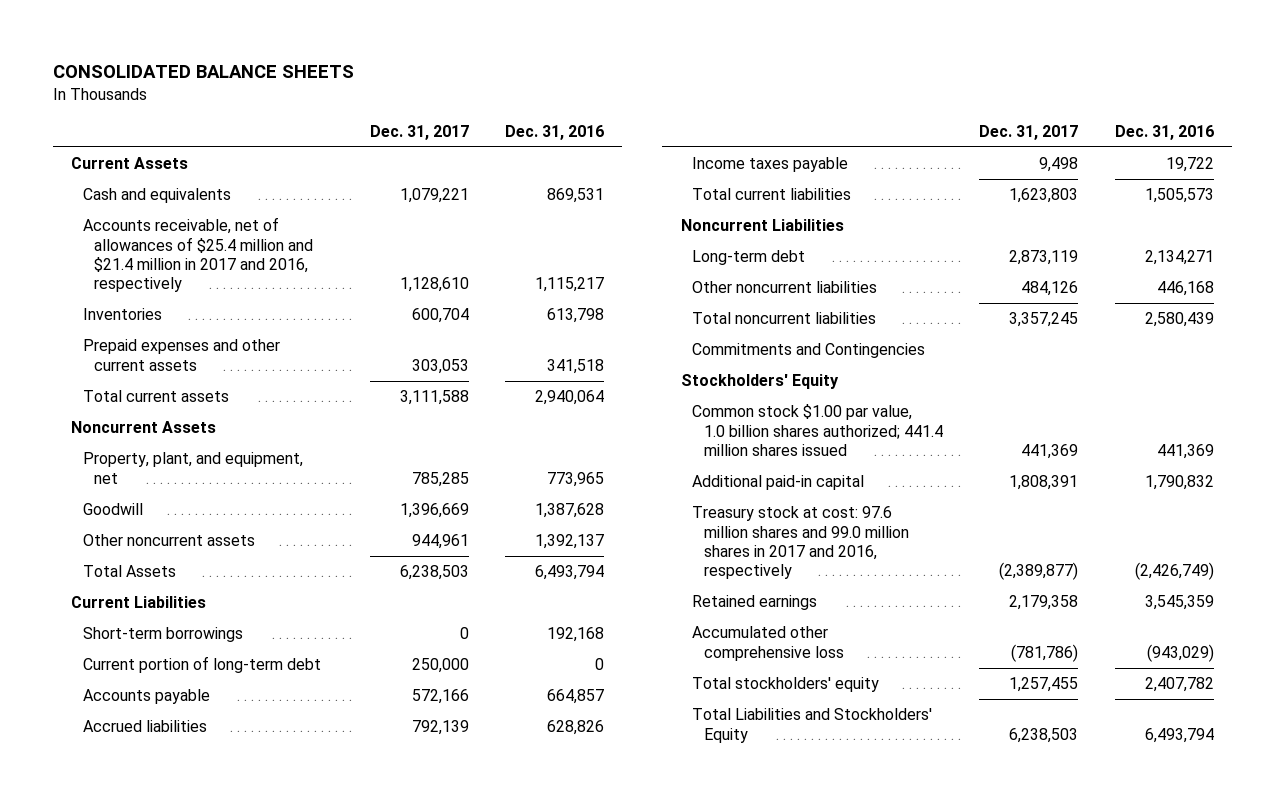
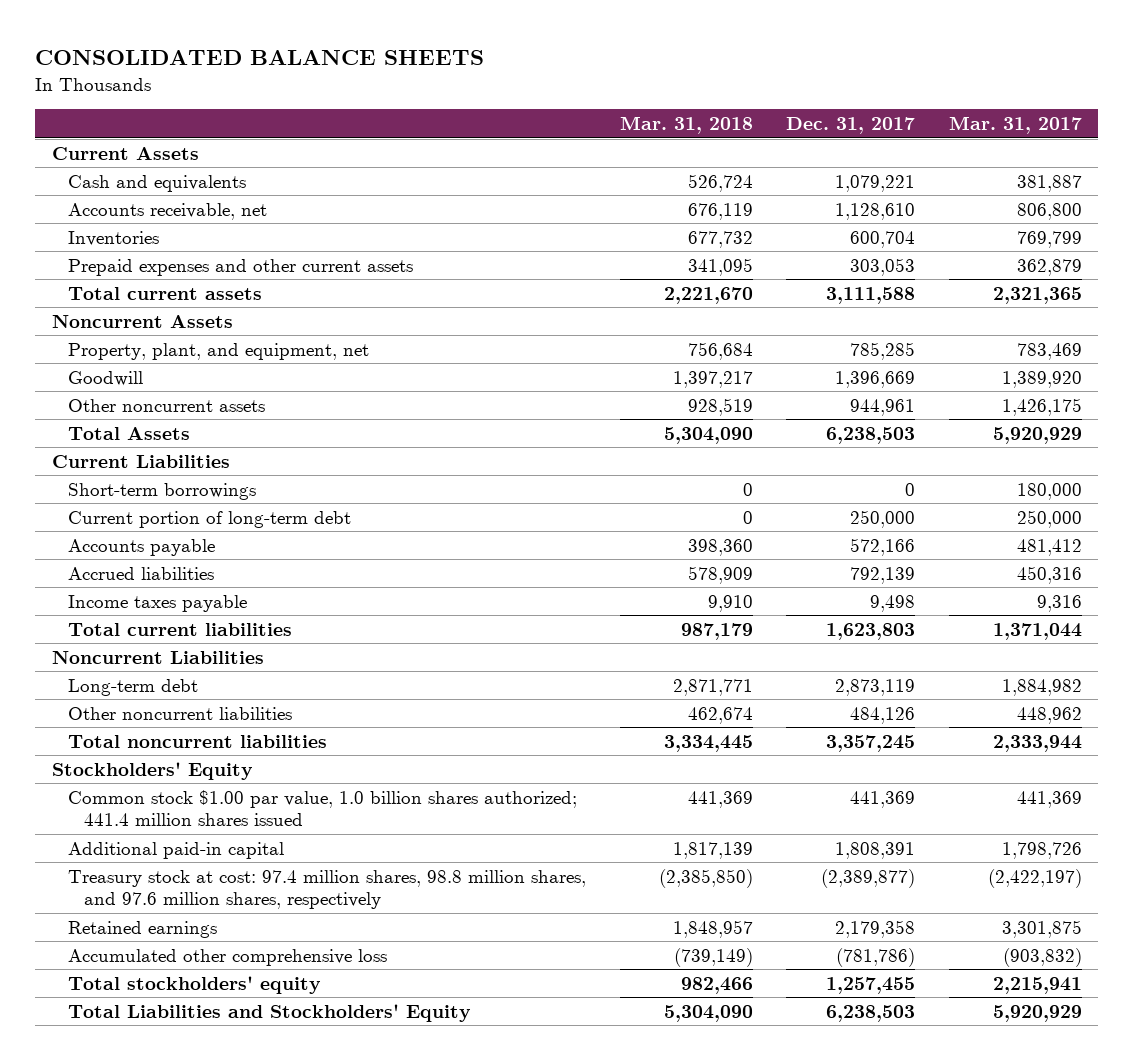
- | Dec. 31, 2017 | Dec. 31, 2016
+ | Mar. 31, 2018 | Dec. 31, 2017 | Mar. 31, 2017
- Accounts receivable, net of allowances of $25.4 million and $21.4 million in 2017 and 2016, respectively | 1,128,610 | 1,115,217
+ Accounts receivable, net | 676,119 | 1,128,610 | 806,800
- Commitments and Contingencies
- Treasury stock at cost: 97.6 million shares and 99.0 million shares in 2017 and 2016, respectively | (2,389,877) | (2,426,749)
+ Treasury stock at cost: 97.4 million shares, 98.8 million shares, and 97.6 million shares, respectively | (2,385,850) | (2,389,877) | (2,422,197)

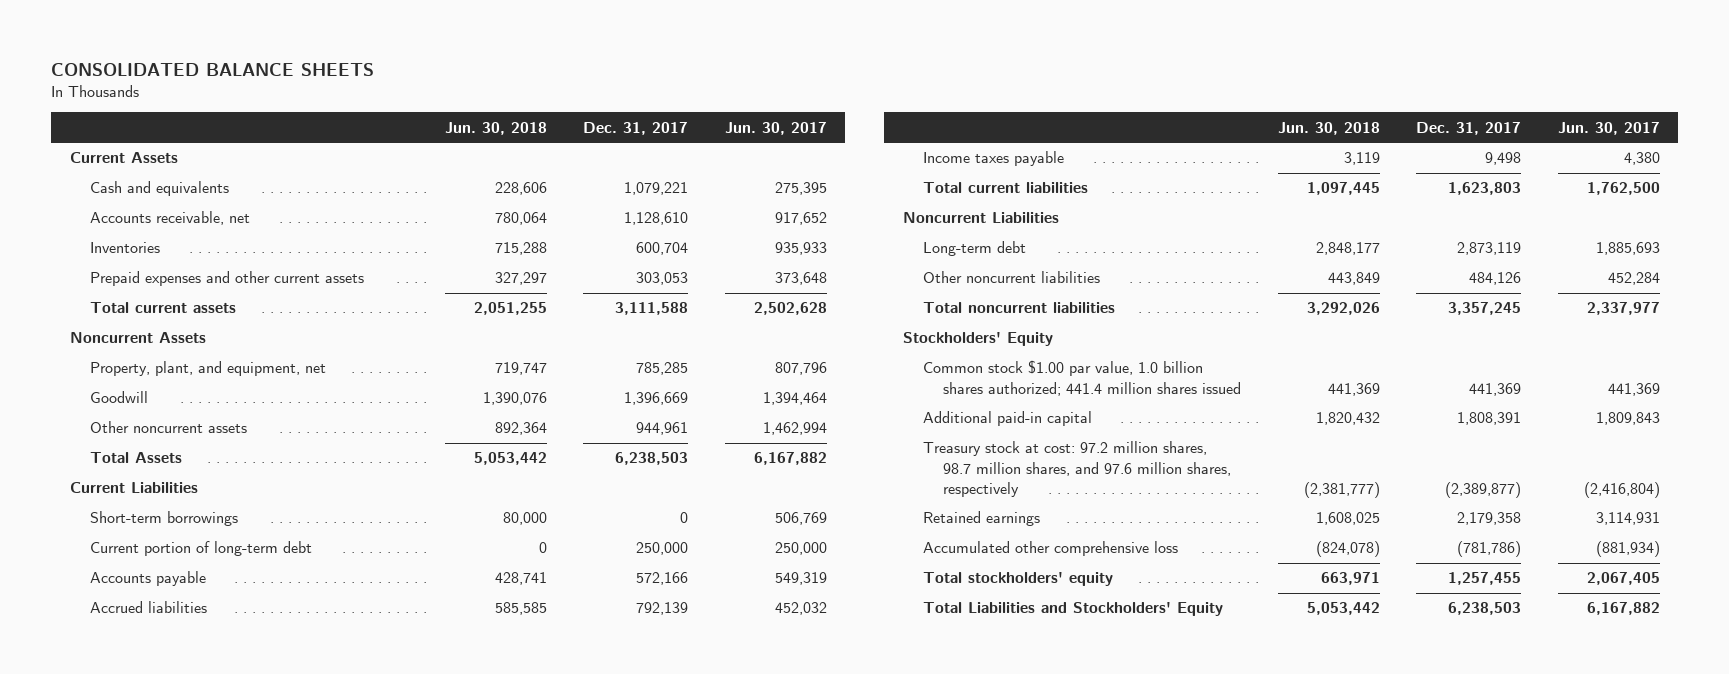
- | Mar. 31, 2018 | Dec. 31, 2017 | Mar. 31, 2017
+ | Jun. 30, 2018 | Dec. 31, 2017 | Jun. 30, 2017
- Treasury stock at cost: 97.4 million shares, 98.8 million shares, and 97.6 million shares, respectively | (2,385,850) | (2,389,877) | (2,422,197)
+ Treasury stock at cost: 97.2 million shares, 98.7 million shares, and 97.6 million shares, respectively | (2,381,777) | (2,389,877) | (2,416,804)

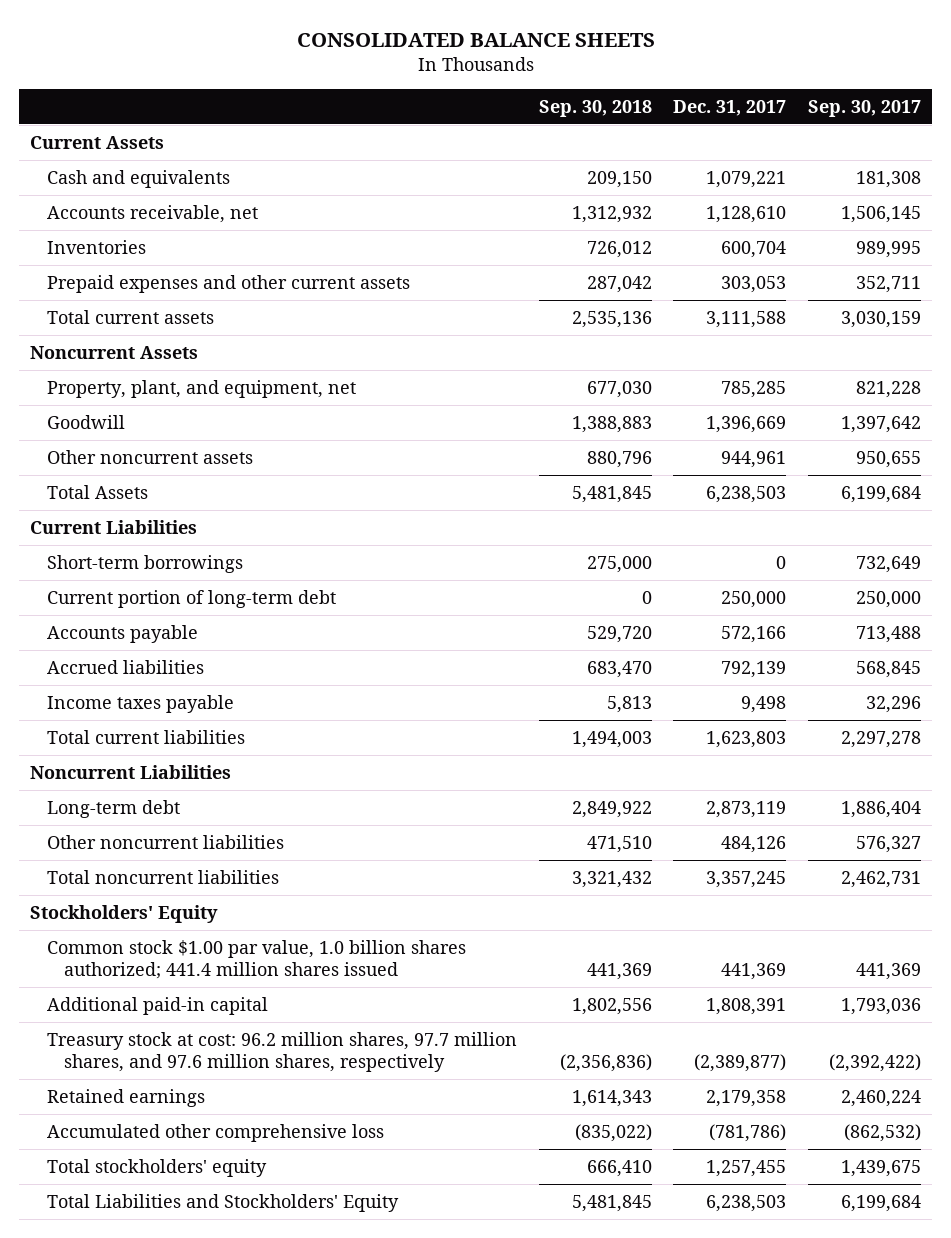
- | Jun. 30, 2018 | Dec. 31, 2017 | Jun. 30, 2017
+ | Sep. 30, 2018 | Dec. 31, 2017 | Sep. 30, 2017
- Treasury stock at cost: 97.2 million shares, 98.7 million shares, and 97.6 million shares, respectively | (2,381,777) | (2,389,877) | (2,416,804)
+ Treasury stock at cost: 96.2 million shares, 97.7 million shares, and 97.6 million shares, respectively | (2,356,836) | (2,389,877) | (2,392,422)

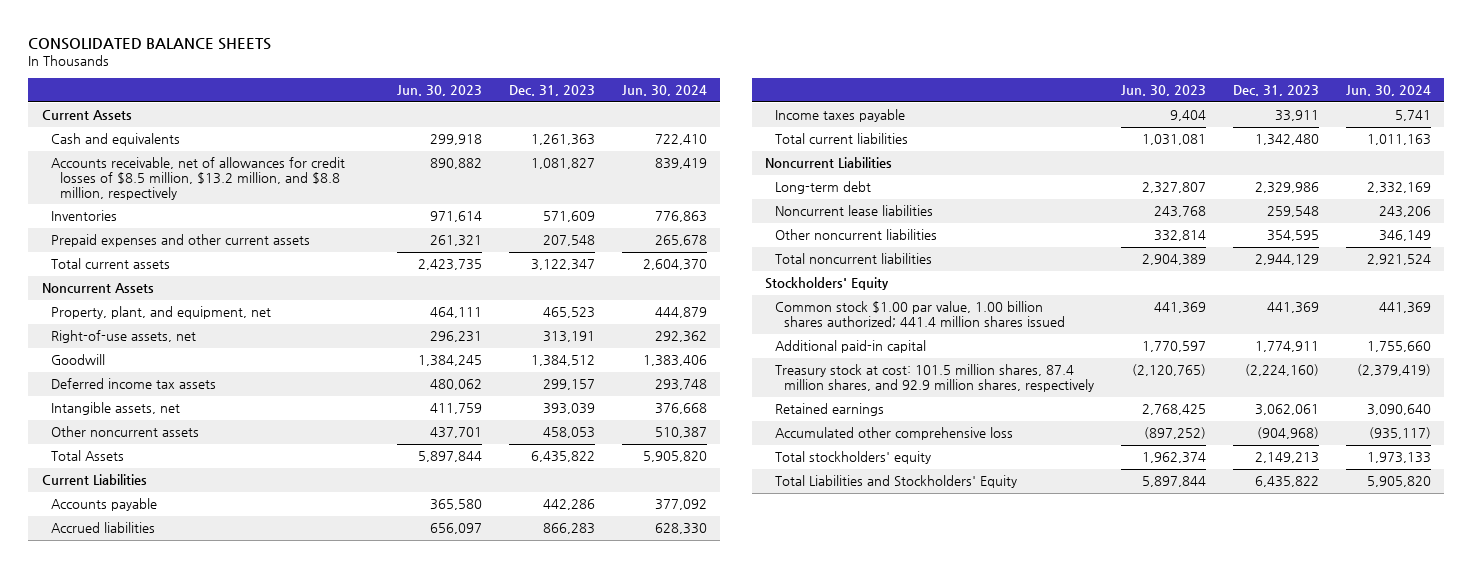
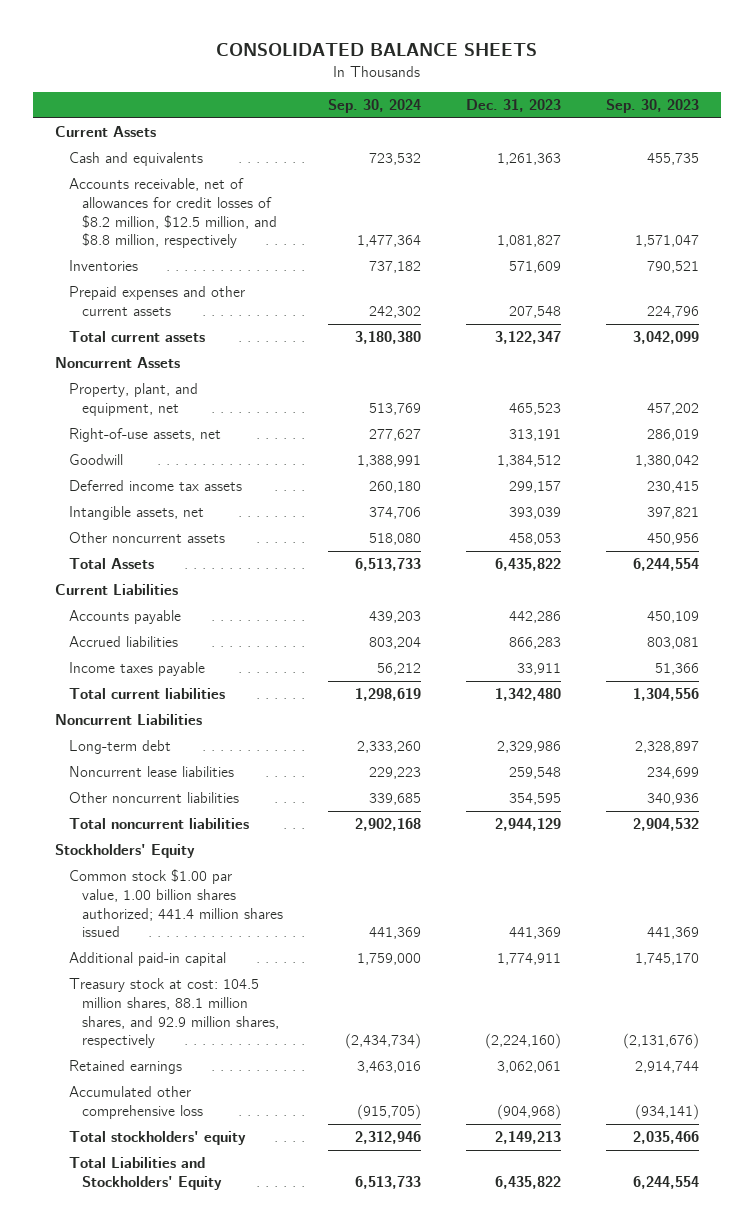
- | Jun. 30, 2023 | Dec. 31, 2023 | Jun. 30, 2024
+ | Sep. 30, 2024 | Dec. 31, 2023 | Sep. 30, 2023
- Accounts receivable, net of allowances for credit losses of $8.5 million, $13.2 million, and $8.8 million, respectively | 890,882 | 1,081,827 | 839,419
+ Accounts receivable, net of allowances for credit losses of $8.2 million, $12.5 million, and $8.8 million, respectively | 1,477,364 | 1,081,827 | 1,571,047
- Treasury stock at cost: 101.5 million shares, 87.4 million shares, and 92.9 million shares, respectively | (2,120,765) | (2,224,160) | (2,379,419)
+ Treasury stock at cost: 104.5 million shares, 88.1 million shares, and 92.9 million shares, respectively | (2,434,734) | (2,224,160) | (2,131,676)

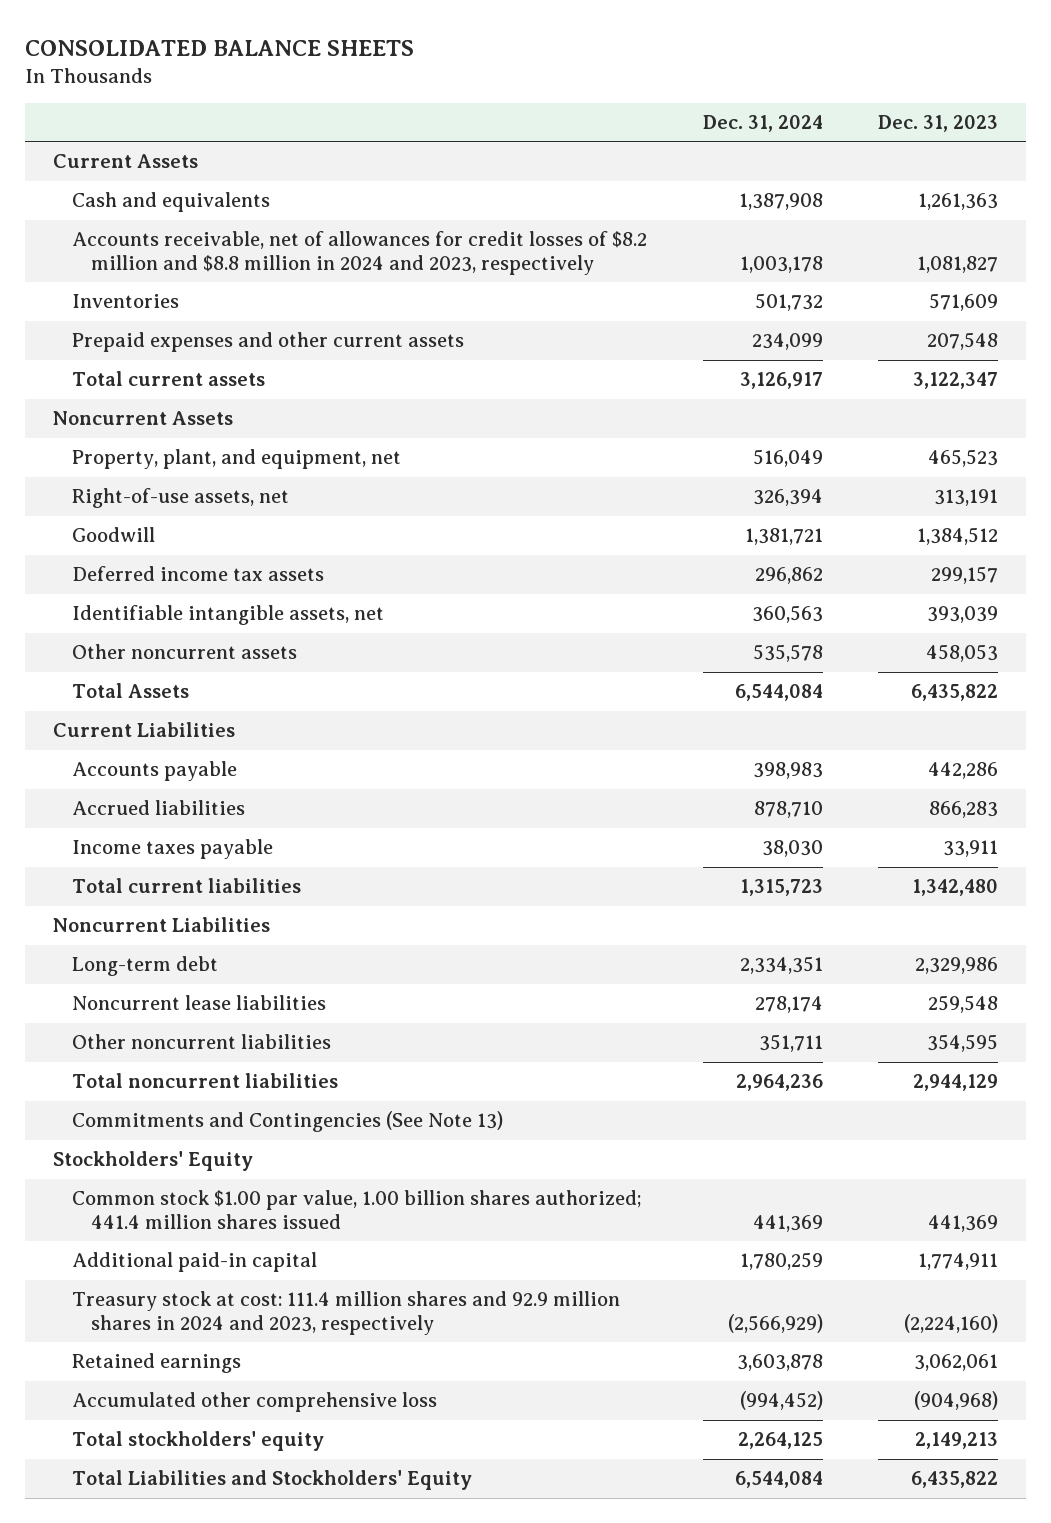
- | Sep. 30, 2024 | Dec. 31, 2023 | Sep. 30, 2023
+ | Dec. 31, 2024 | Dec. 31, 2023
- Accounts receivable, net of allowances for credit losses of $8.2 million, $12.5 million, and $8.8 million, respectively | 1,477,364 | 1,081,827 | 1,571,047
+ Accounts receivable, net of allowances for credit losses of $8.2 million and $8.8 million in 2024 and 2023, respectively | 1,003,178 | 1,081,827
- Intangible assets, net | 374,706 | 393,039 | 397,821
+ Identifiable intangible assets, net | 360,563 | 393,039
+ Commitments and Contingencies (See Note 13)
- Treasury stock at cost: 104.5 million shares, 88.1 million shares, and 92.9 million shares, respectively | (2,434,734) | (2,224,160) | (2,131,676)
+ Treasury stock at cost: 111.4 million shares and 92.9 million shares in 2024 and 2023, respectively | (2,566,929) | (2,224,160)

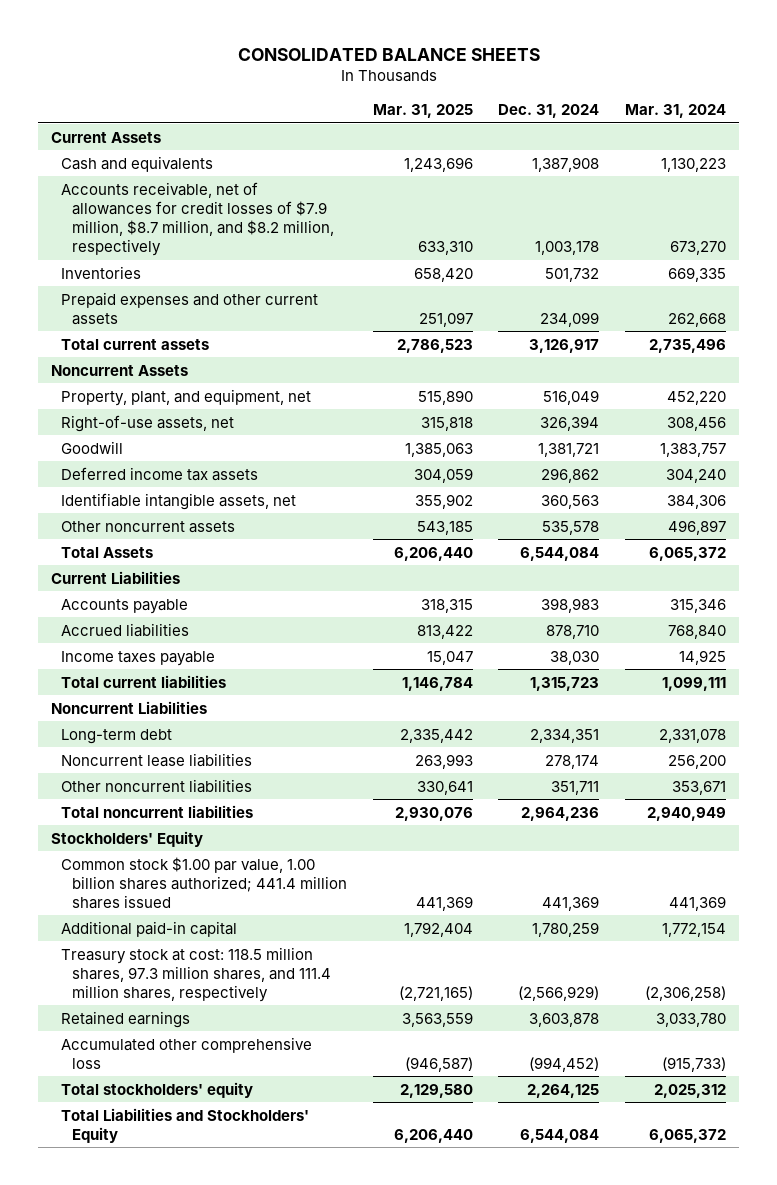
- | Dec. 31, 2024 | Dec. 31, 2023
+ | Mar. 31, 2025 | Dec. 31, 2024 | Mar. 31, 2024
- Accounts receivable, net of allowances for credit losses of $8.2 million and $8.8 million in 2024 and 2023, respectively | 1,003,178 | 1,081,827
+ Accounts receivable, net of allowances for credit losses of $7.9 million, $8.7 million, and $8.2 million, respectively | 633,310 | 1,003,178 | 673,270
- Commitments and Contingencies (See Note 13)
- Treasury stock at cost: 111.4 million shares and 92.9 million shares in 2024 and 2023, respectively | (2,566,929) | (2,224,160)
+ Treasury stock at cost: 118.5 million shares, 97.3 million shares, and 111.4 million shares, respectively | (2,721,165) | (2,566,929) | (2,306,258)

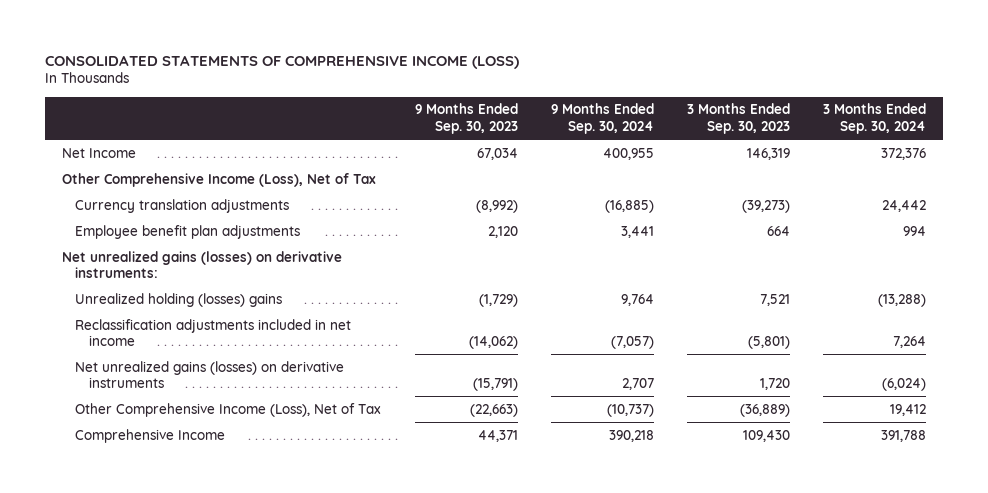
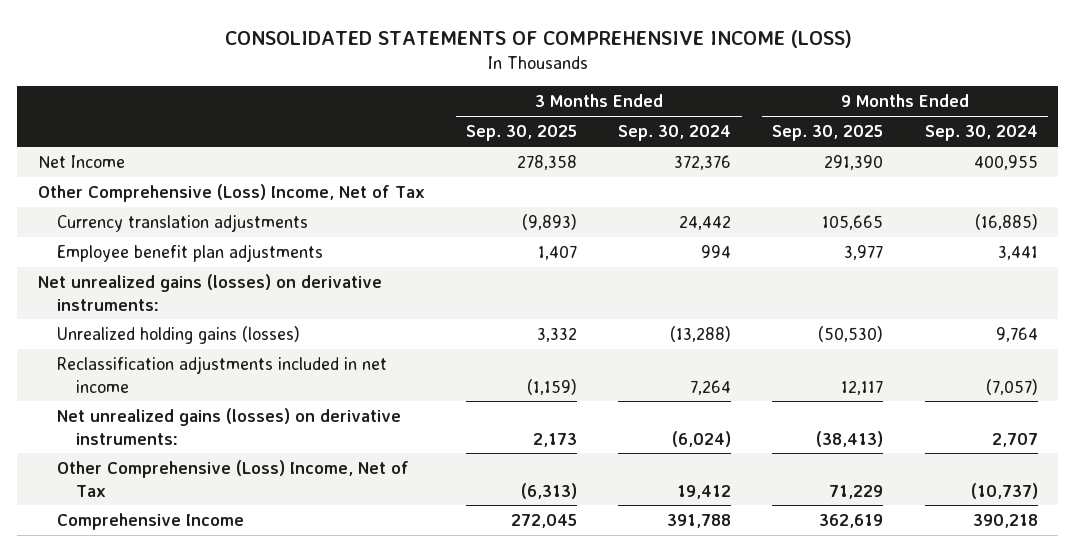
- | 9 Months Ended Sep. 30, 2023 | 9 Months Ended Sep. 30, 2024 | 3 Months Ended Sep. 30, 2023 | 3 Months Ended Sep. 30, 2024
+ | 3 Months Ended Sep. 30, 2025 | 3 Months Ended Sep. 30, 2024 | 9 Months Ended Sep. 30, 2025 | 9 Months Ended Sep. 30, 2024
- Other Comprehensive Income (Loss), Net of Tax
+ Other Comprehensive (Loss) Income, Net of Tax
- Unrealized holding (losses) gains | (1,729) | 9,764 | 7,521 | (13,288)
+ Unrealized holding gains (losses) | 3,332 | (13,288) | (50,530) | 9,764
- Net unrealized gains (losses) on derivative instruments | (15,791) | 2,707 | 1,720 | (6,024)
- Other Comprehensive Income (Loss), Net of Tax | (22,663) | (10,737) | (36,889) | 19,412
+ Net unrealized gains (losses) on derivative instruments: | 2,173 | (6,024) | (38,413) | 2,707
+ Other Comprehensive (Loss) Income, Net of Tax | (6,313) | 19,412 | 71,229 | (10,737)

